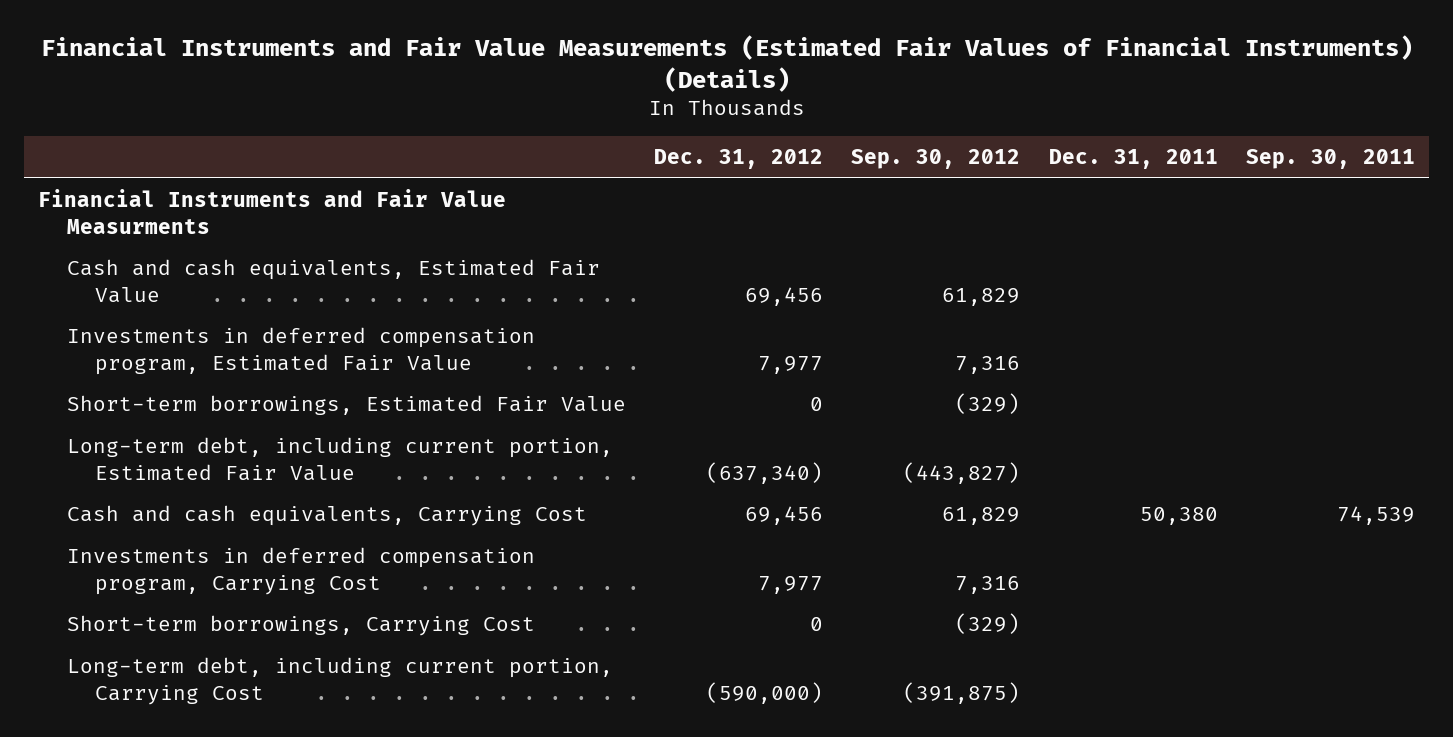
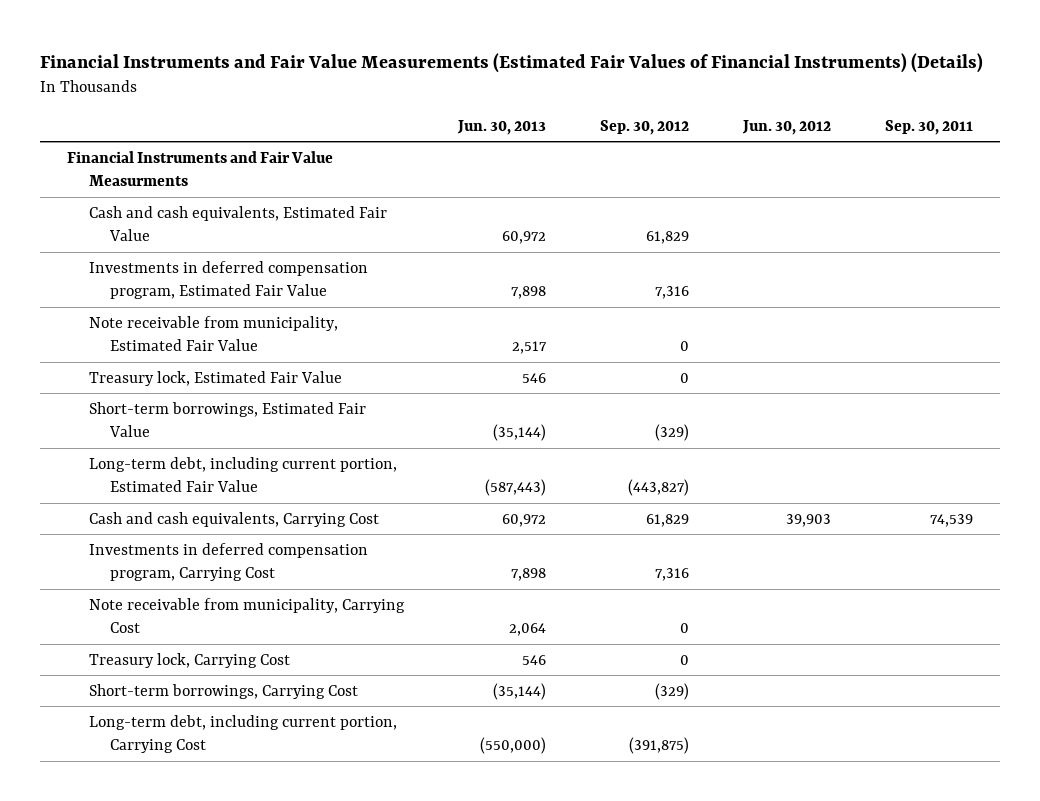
- | Dec. 31, 2012 | Sep. 30, 2012 | Dec. 31, 2011 | Sep. 30, 2011
+ | Jun. 30, 2013 | Sep. 30, 2012 | Jun. 30, 2012 | Sep. 30, 2011
+ Note receivable from municipality, Estimated Fair Value | 2,517 | 0 | |
+ Treasury lock, Estimated Fair Value | 546 | 0 | |
+ Note receivable from municipality, Carrying Cost | 2,064 | 0 | |
+ Treasury lock, Carrying Cost | 546 | 0 | |

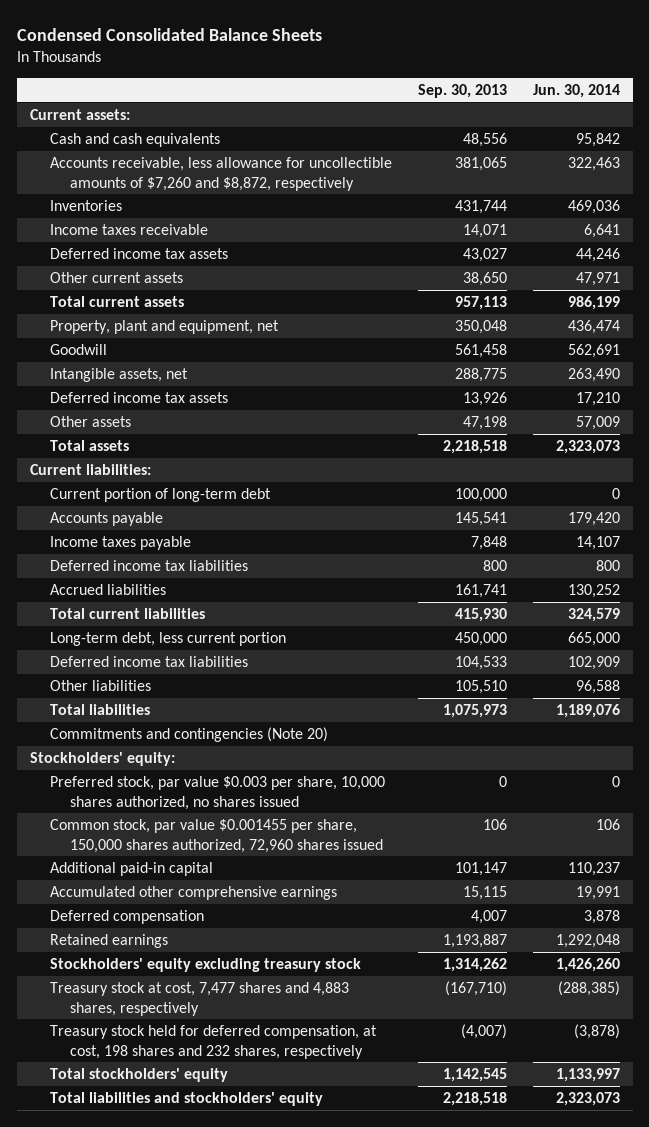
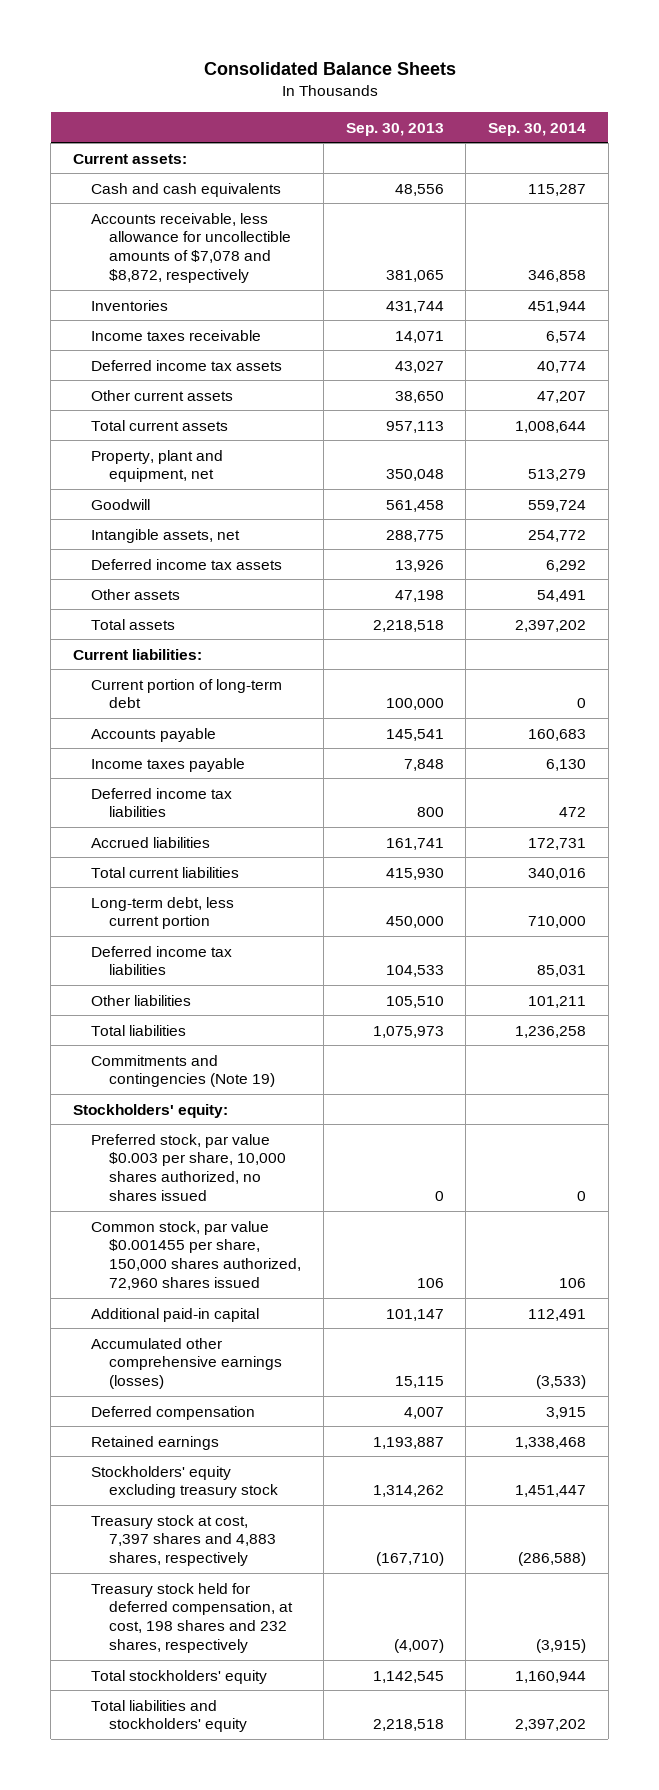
- Condensed Consolidated Balance Sheets
+ Consolidated Balance Sheets
- | Sep. 30, 2013 | Jun. 30, 2014
+ | Sep. 30, 2013 | Sep. 30, 2014
- Accounts receivable, less allowance for uncollectible amounts of $7,260 and $8,872, respectively | 381,065 | 322,463
+ Accounts receivable, less allowance for uncollectible amounts of $7,078 and $8,872, respectively | 381,065 | 346,858
- Commitments and contingencies (Note 20)
+ Commitments and contingencies (Note 19)
- Accumulated other comprehensive earnings | 15,115 | 19,991
+ Accumulated other comprehensive earnings (losses) | 15,115 | (3,533)
- Treasury stock at cost, 7,477 shares and 4,883 shares, respectively | (167,710) | (288,385)
+ Treasury stock at cost, 7,397 shares and 4,883 shares, respectively | (167,710) | (286,588)

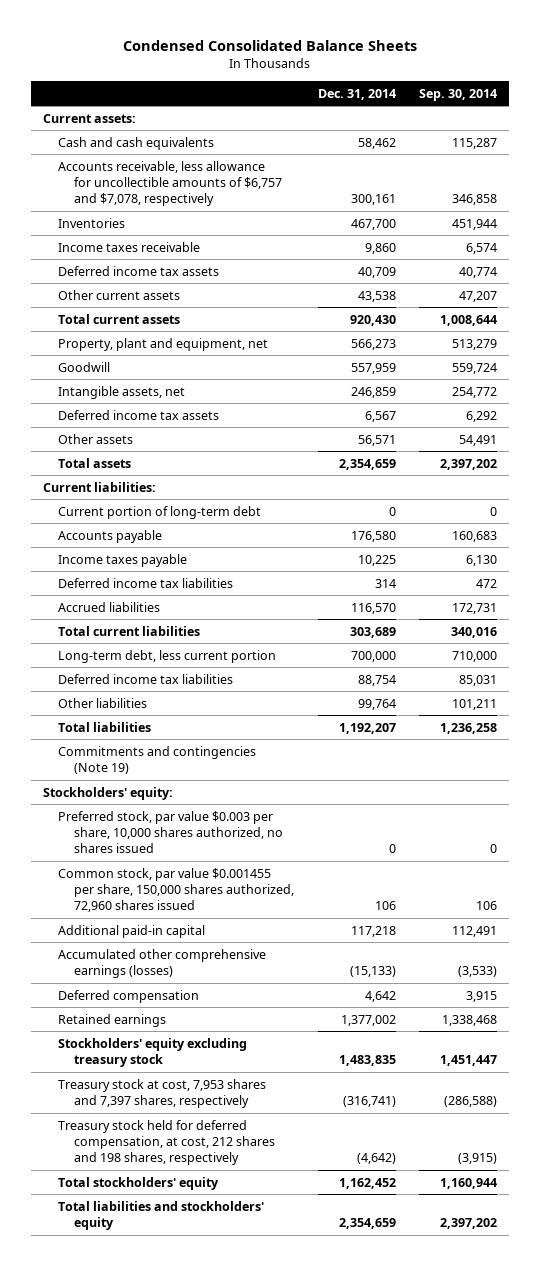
- Consolidated Balance Sheets
+ Condensed Consolidated Balance Sheets
- | Sep. 30, 2013 | Sep. 30, 2014
+ | Dec. 31, 2014 | Sep. 30, 2014
- Accounts receivable, less allowance for uncollectible amounts of $7,078 and $8,872, respectively | 381,065 | 346,858
+ Accounts receivable, less allowance for uncollectible amounts of $6,757 and $7,078, respectively | 300,161 | 346,858
- Treasury stock at cost, 7,397 shares and 4,883 shares, respectively | (167,710) | (286,588)
- Treasury stock held for deferred compensation, at cost, 198 shares and 232 shares, respectively | (4,007) | (3,915)
+ Treasury stock at cost, 7,953 shares and 7,397 shares, respectively | (316,741) | (286,588)
+ Treasury stock held for deferred compensation, at cost, 212 shares and 198 shares, respectively | (4,642) | (3,915)

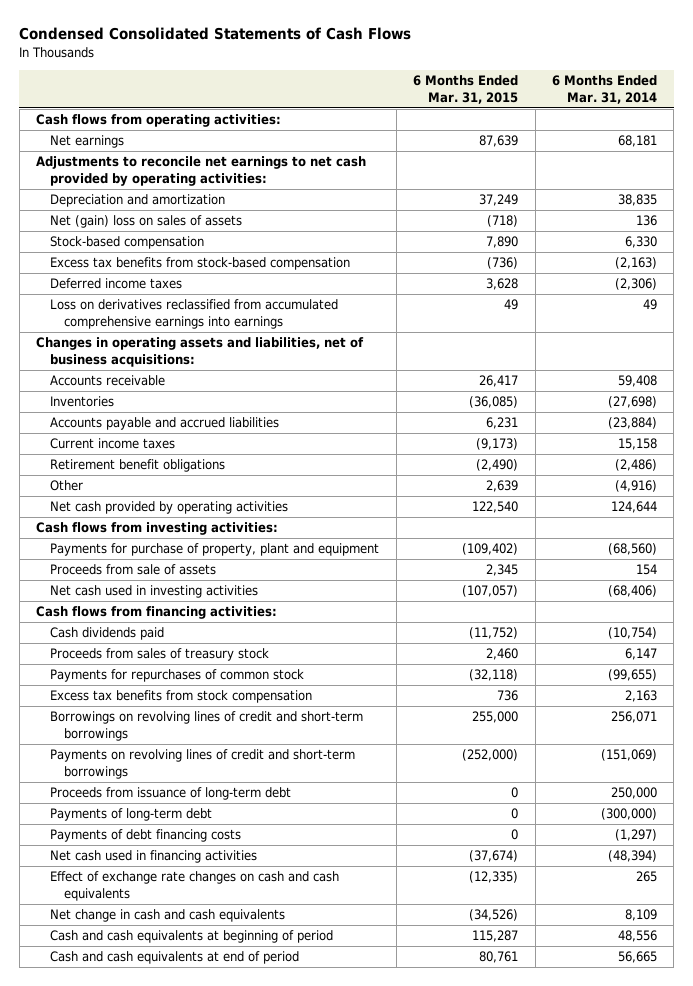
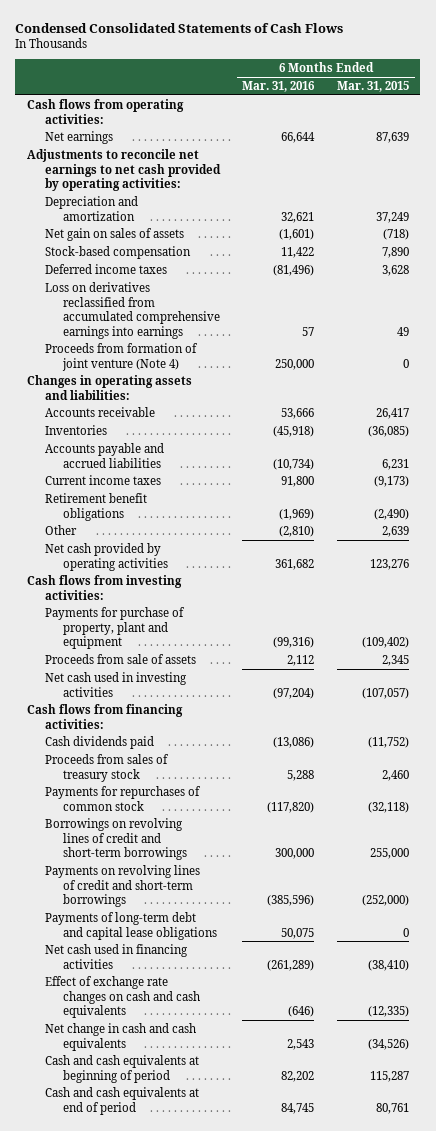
- | 6 Months Ended Mar. 31, 2015 | 6 Months Ended Mar. 31, 2014
+ | 6 Months Ended Mar. 31, 2016 | 6 Months Ended Mar. 31, 2015
- Net (gain) loss on sales of assets | (718) | 136
+ Net gain on sales of assets | (1,601) | (718)
- Excess tax benefits from stock-based compensation | (736) | (2,163)
- Changes in operating assets and liabilities, net of business acquisitions:
+ Proceeds from formation of joint venture (Note 4) | 250,000 | 0
+ Changes in operating assets and liabilities:
- Net cash provided by operating activities | 122,540 | 124,644
+ Net cash provided by operating activities | 361,682 | 123,276
- Excess tax benefits from stock compensation | 736 | 2,163
- Proceeds from issuance of long-term debt | 0 | 250,000
- Payments of long-term debt | 0 | (300,000)
- Payments of debt financing costs | 0 | (1,297)
- Net cash used in financing activities | (37,674) | (48,394)
+ Payments of long-term debt and capital lease obligations | 50,075 | 0
+ Net cash used in financing activities | (261,289) | (38,410)

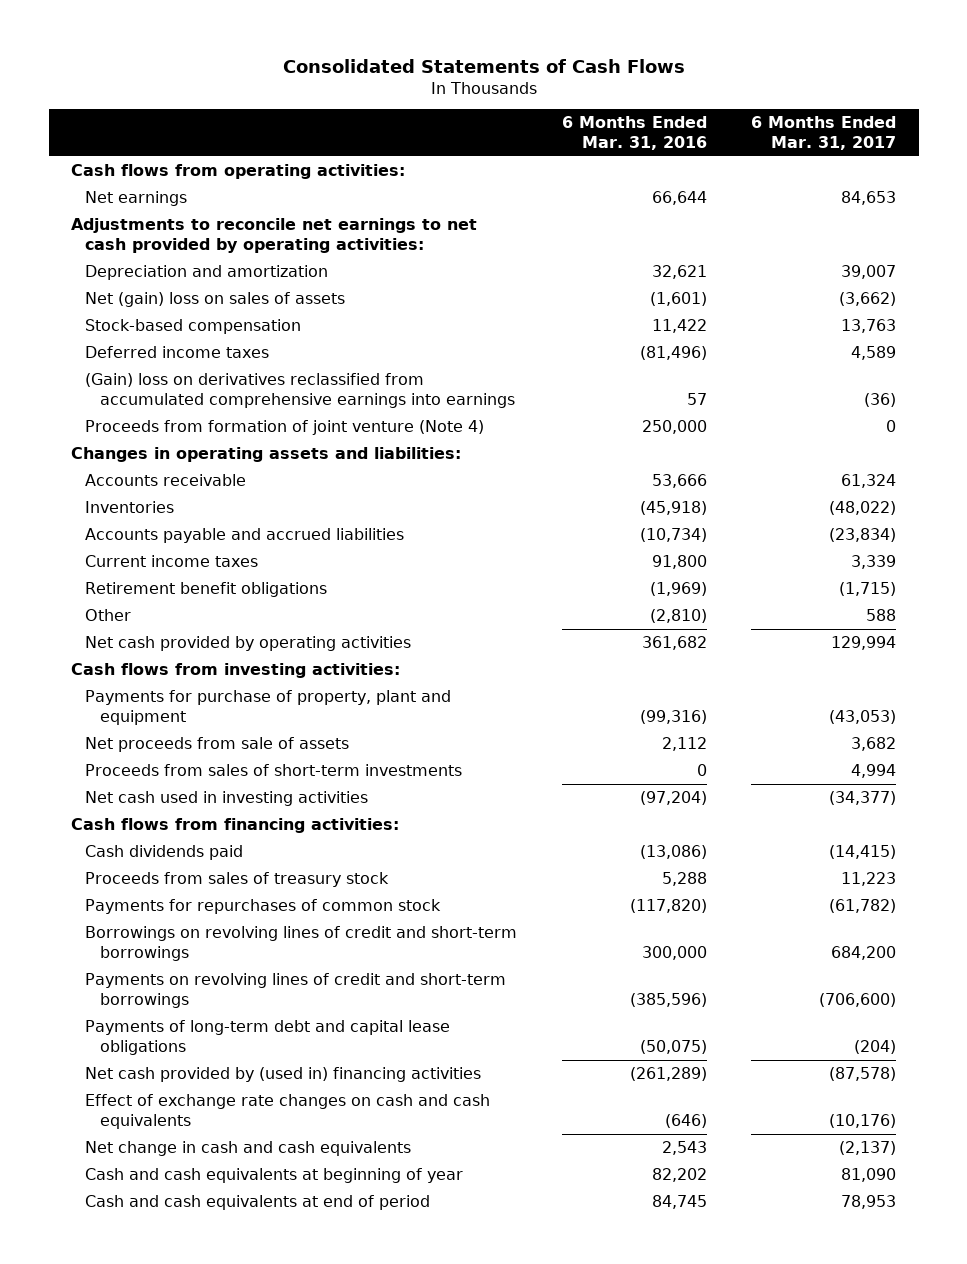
- Condensed Consolidated Statements of Cash Flows
+ Consolidated Statements of Cash Flows
- | 6 Months Ended Mar. 31, 2016 | 6 Months Ended Mar. 31, 2015
+ | 6 Months Ended Mar. 31, 2016 | 6 Months Ended Mar. 31, 2017
- Net gain on sales of assets | (1,601) | (718)
+ Net (gain) loss on sales of assets | (1,601) | (3,662)
- Loss on derivatives reclassified from accumulated comprehensive earnings into earnings | 57 | 49
+ (Gain) loss on derivatives reclassified from accumulated comprehensive earnings into earnings | 57 | (36)
- Proceeds from sale of assets | 2,112 | 2,345
+ Net proceeds from sale of assets | 2,112 | 3,682
+ Proceeds from sales of short-term investments | 0 | 4,994
- Payments of long-term debt and capital lease obligations | 50,075 | 0
- Net cash used in financing activities | (261,289) | (38,410)
+ Payments of long-term debt and capital lease obligations | (50,075) | (204)
+ Net cash provided by (used in) financing activities | (261,289) | (87,578)
- Cash and cash equivalents at beginning of period | 82,202 | 115,287
+ Cash and cash equivalents at beginning of year | 82,202 | 81,090

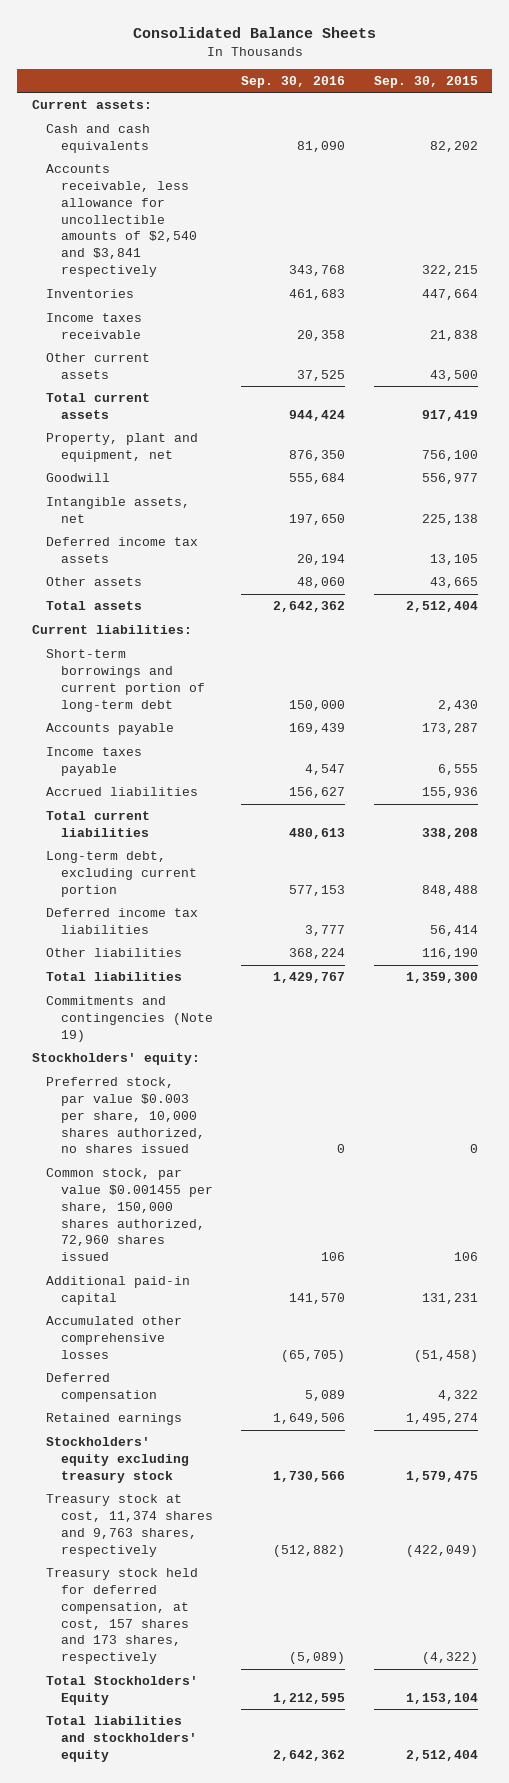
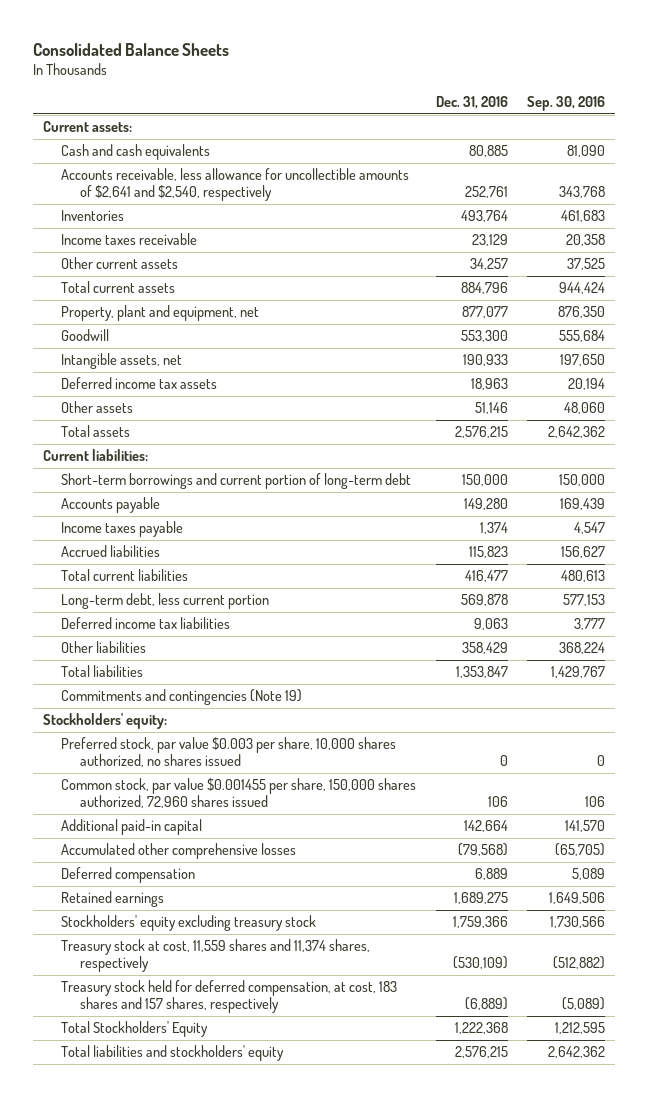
- | Sep. 30, 2016 | Sep. 30, 2015
+ | Dec. 31, 2016 | Sep. 30, 2016
- Accounts receivable, less allowance for uncollectible amounts of $2,540 and $3,841 respectively | 343,768 | 322,215
+ Accounts receivable, less allowance for uncollectible amounts of $2,641 and $2,540, respectively | 252,761 | 343,768
- Long-term debt, excluding current portion | 577,153 | 848,488
+ Long-term debt, less current portion | 569,878 | 577,153
- Treasury stock at cost, 11,374 shares and 9,763 shares, respectively | (512,882) | (422,049)
- Treasury stock held for deferred compensation, at cost, 157 shares and 173 shares, respectively | (5,089) | (4,322)
+ Treasury stock at cost, 11,559 shares and 11,374 shares, respectively | (530,109) | (512,882)
+ Treasury stock held for deferred compensation, at cost, 183 shares and 157 shares, respectively | (6,889) | (5,089)

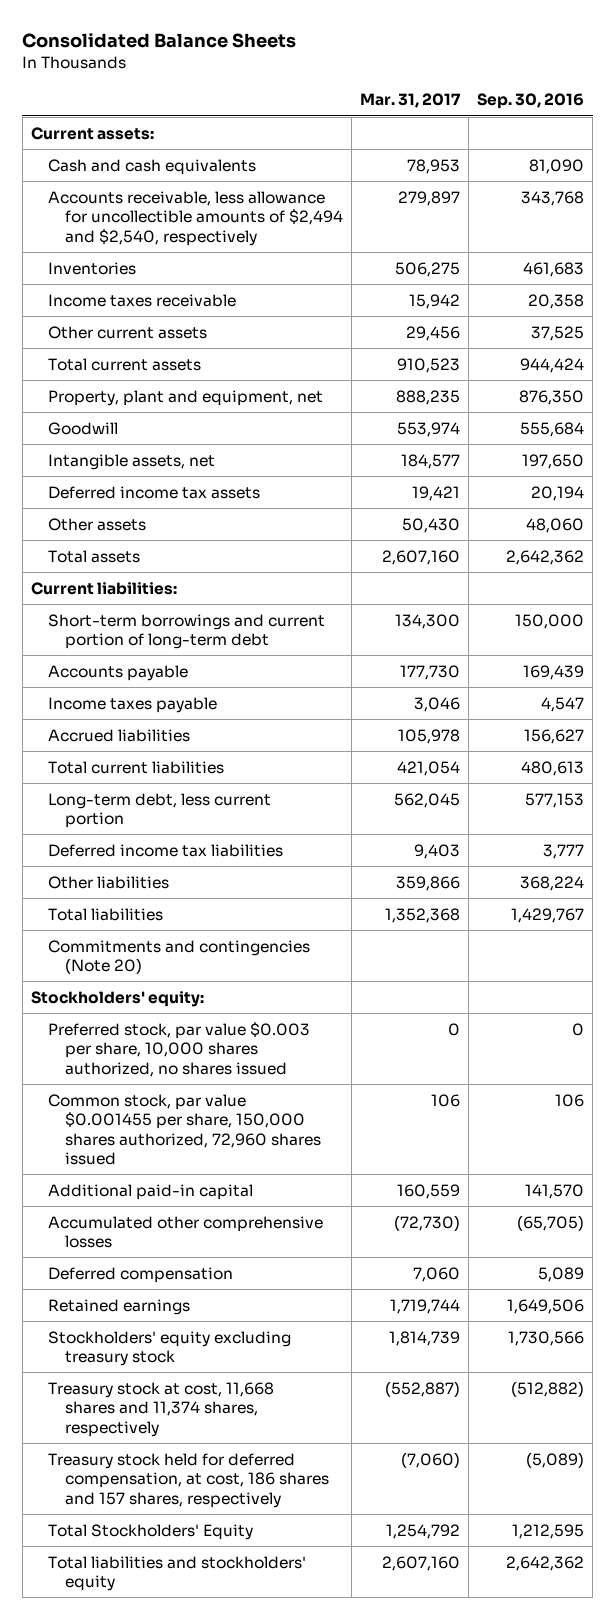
- | Dec. 31, 2016 | Sep. 30, 2016
+ | Mar. 31, 2017 | Sep. 30, 2016
- Accounts receivable, less allowance for uncollectible amounts of $2,641 and $2,540, respectively | 252,761 | 343,768
+ Accounts receivable, less allowance for uncollectible amounts of $2,494 and $2,540, respectively | 279,897 | 343,768
- Commitments and contingencies (Note 19)
+ Commitments and contingencies (Note 20)
- Treasury stock at cost, 11,559 shares and 11,374 shares, respectively | (530,109) | (512,882)
- Treasury stock held for deferred compensation, at cost, 183 shares and 157 shares, respectively | (6,889) | (5,089)
+ Treasury stock at cost, 11,668 shares and 11,374 shares, respectively | (552,887) | (512,882)
+ Treasury stock held for deferred compensation, at cost, 186 shares and 157 shares, respectively | (7,060) | (5,089)

